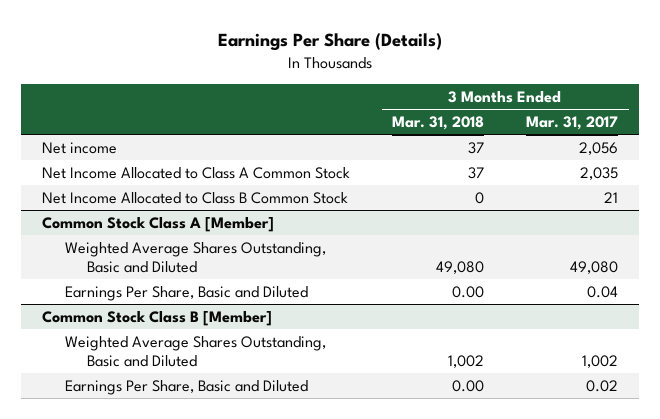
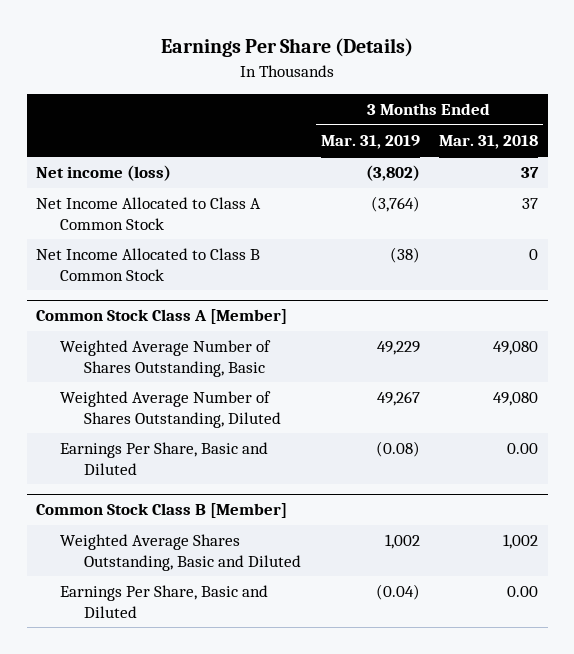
- | 3 Months Ended Mar. 31, 2018 | 3 Months Ended Mar. 31, 2017
+ | 3 Months Ended Mar. 31, 2019 | 3 Months Ended Mar. 31, 2018
- Net income | 37 | 2,056
+ Net income (loss) | (3,802) | 37
@ Common Stock Class A [Member]
- Weighted Average Shares Outstanding, Basic and Diluted | 49,080 | 49,080
+ Weighted Average Number of Shares Outstanding, Basic | 49,229 | 49,080
+ Weighted Average Number of Shares Outstanding, Diluted | 49,267 | 49,080

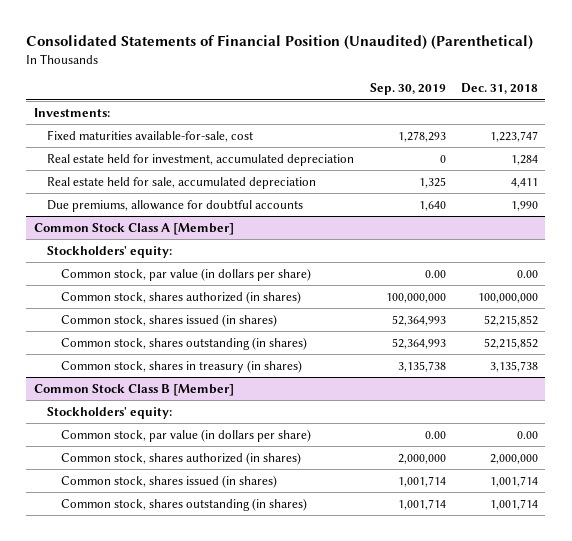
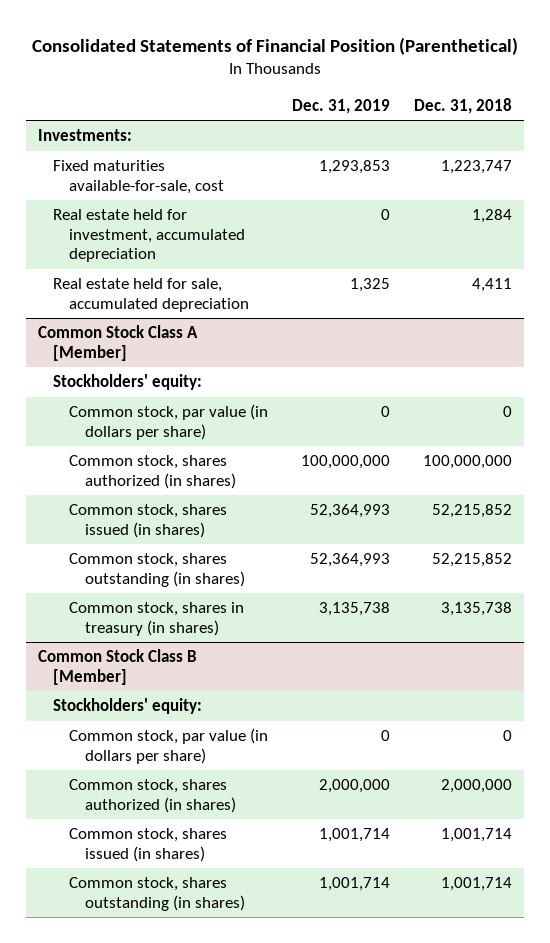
- Consolidated Statements of Financial Position (Unaudited) (Parenthetical)
+ Consolidated Statements of Financial Position (Parenthetical)
- | Sep. 30, 2019 | Dec. 31, 2018
+ | Dec. 31, 2019 | Dec. 31, 2018
- Due premiums, allowance for doubtful accounts | 1,640 | 1,990
@ Common Stock Class A [Member]
- Common stock, par value (in dollars per share) | 0.00 | 0.00
+ Common stock, par value (in dollars per share) | 0 | 0
@ Common Stock Class B [Member]
- Common stock, par value (in dollars per share) | 0.00 | 0.00
+ Common stock, par value (in dollars per share) | 0 | 0

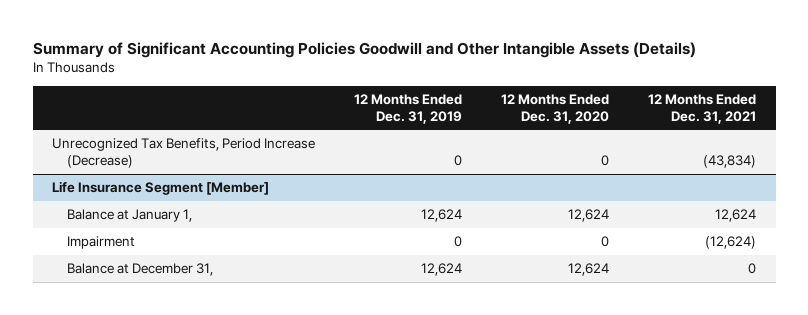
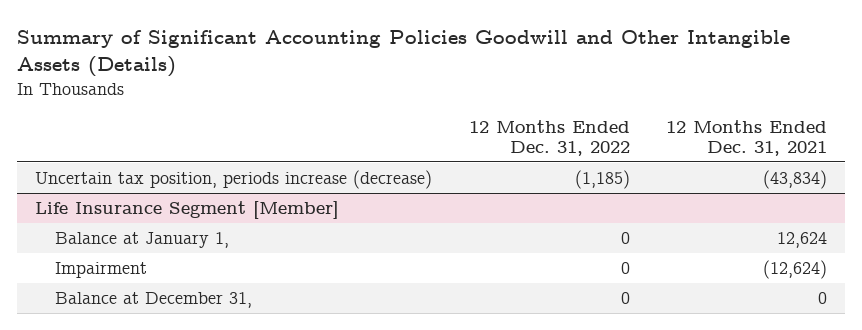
- | 12 Months Ended Dec. 31, 2019 | 12 Months Ended Dec. 31, 2020 | 12 Months Ended Dec. 31, 2021
+ | 12 Months Ended Dec. 31, 2022 | 12 Months Ended Dec. 31, 2021
- Unrecognized Tax Benefits, Period Increase (Decrease) | 0 | 0 | (43,834)
+ Uncertain tax position, periods increase (decrease) | (1,185) | (43,834)

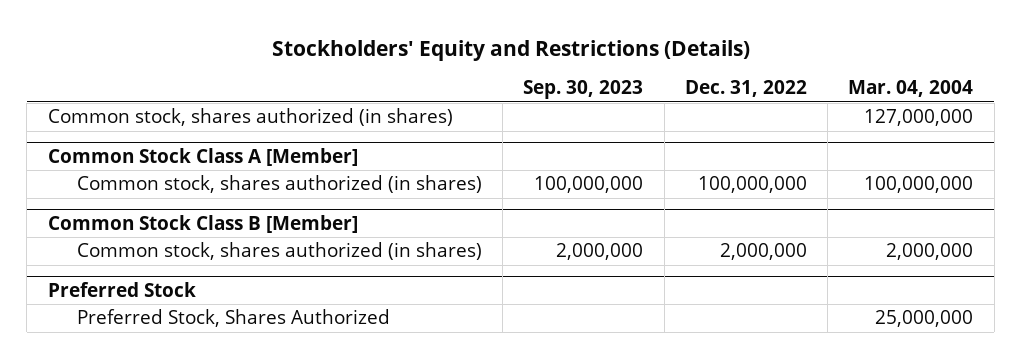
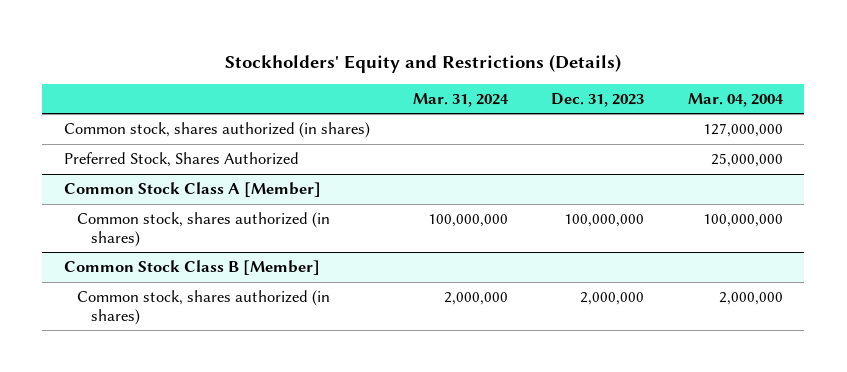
- | Sep. 30, 2023 | Dec. 31, 2022 | Mar. 04, 2004
+ | Mar. 31, 2024 | Dec. 31, 2023 | Mar. 04, 2004
+ Preferred Stock, Shares Authorized | | | 25,000,000
- Preferred Stock
- Preferred Stock, Shares Authorized | | | 25,000,000

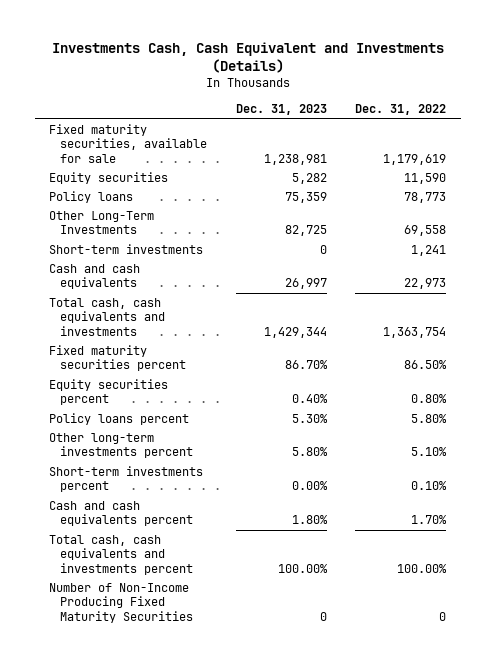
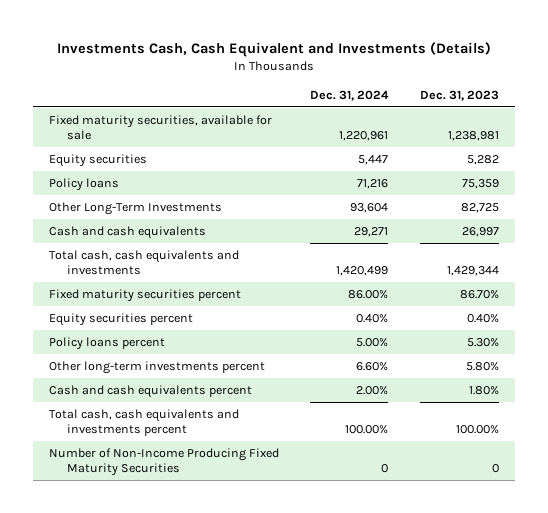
- | Dec. 31, 2023 | Dec. 31, 2022
+ | Dec. 31, 2024 | Dec. 31, 2023
- Short-term investments | 0 | 1,241
- Short-term investments percent | 0.00% | 0.10%

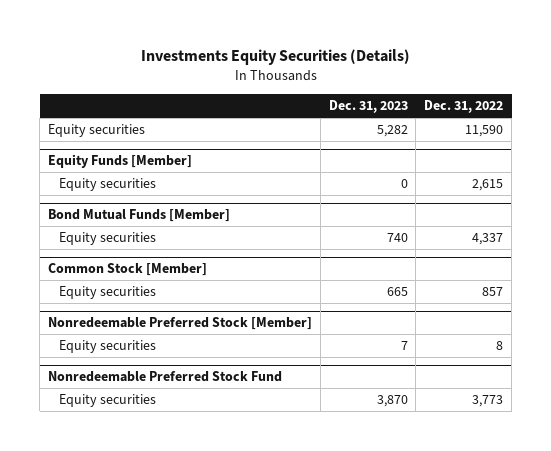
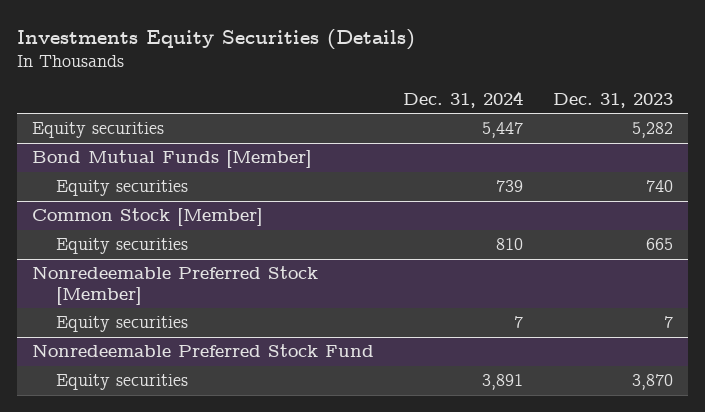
- | Dec. 31, 2023 | Dec. 31, 2022
+ | Dec. 31, 2024 | Dec. 31, 2023
- Equity Funds [Member]
- Equity securities | 0 | 2,615

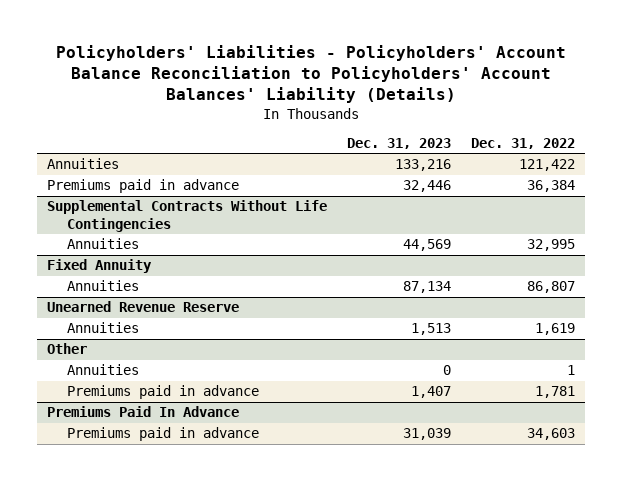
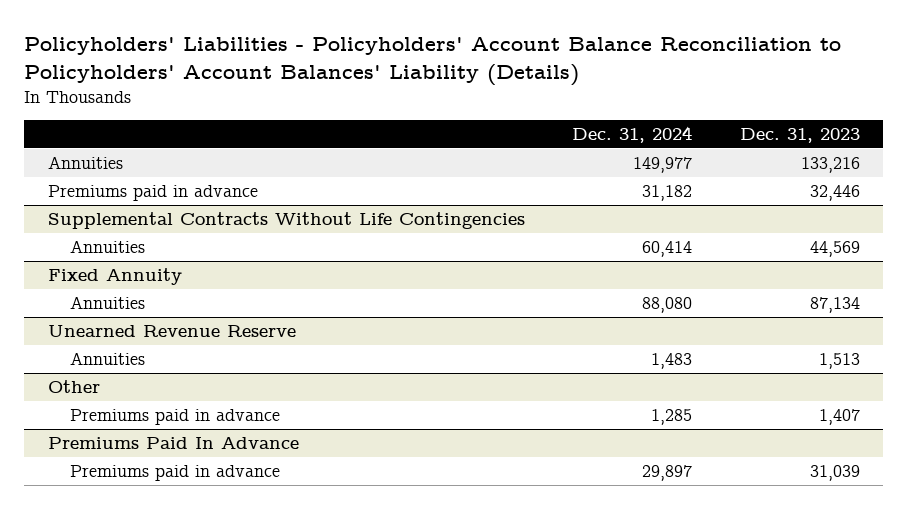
- | Dec. 31, 2023 | Dec. 31, 2022
+ | Dec. 31, 2024 | Dec. 31, 2023
@ Other
- Annuities | 0 | 1

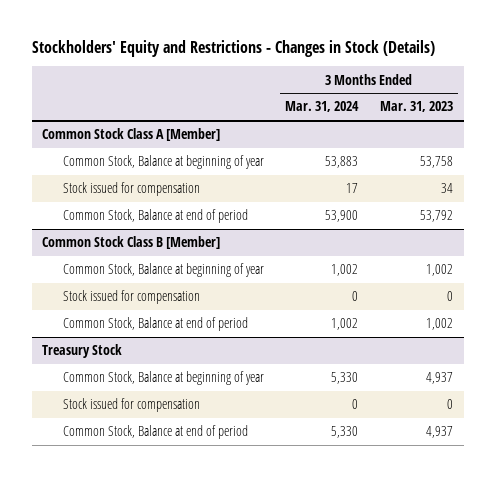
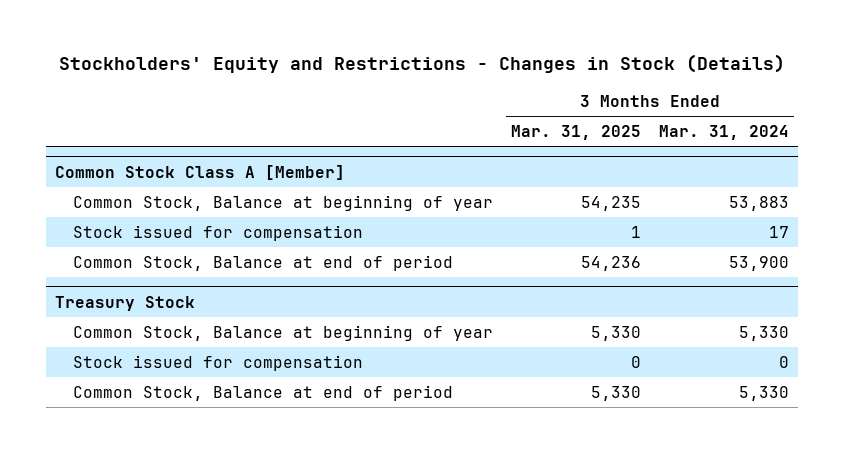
- | 3 Months Ended Mar. 31, 2024 | 3 Months Ended Mar. 31, 2023
+ | 3 Months Ended Mar. 31, 2025 | 3 Months Ended Mar. 31, 2024
- Common Stock Class B [Member]
- Common Stock, Balance at beginning of year | 1,002 | 1,002
- Stock issued for compensation | 0 | 0
- Common Stock, Balance at end of period | 1,002 | 1,002

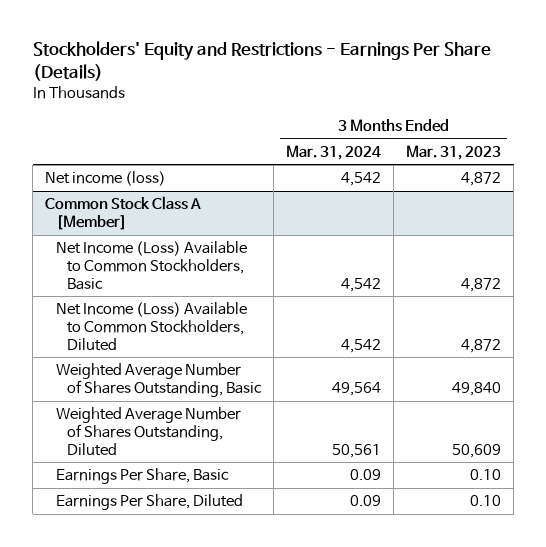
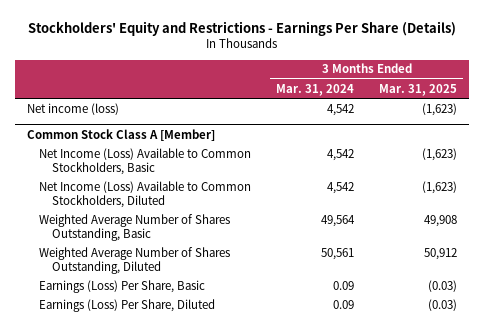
- | 3 Months Ended Mar. 31, 2024 | 3 Months Ended Mar. 31, 2023
+ | 3 Months Ended Mar. 31, 2024 | 3 Months Ended Mar. 31, 2025
@ Common Stock Class A [Member]
- Earnings Per Share, Basic | 0.09 | 0.10
- Earnings Per Share, Diluted | 0.09 | 0.10
+ Earnings (Loss) Per Share, Basic | 0.09 | (0.03)
+ Earnings (Loss) Per Share, Diluted | 0.09 | (0.03)

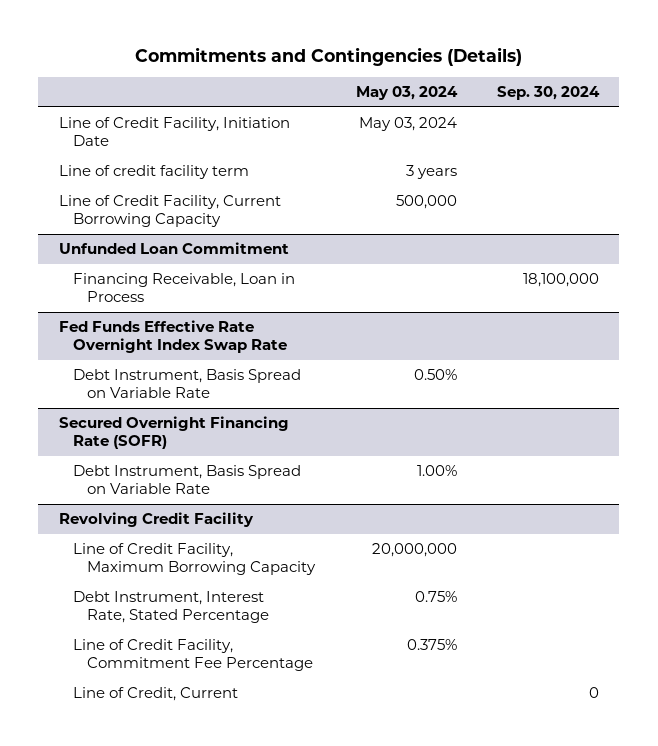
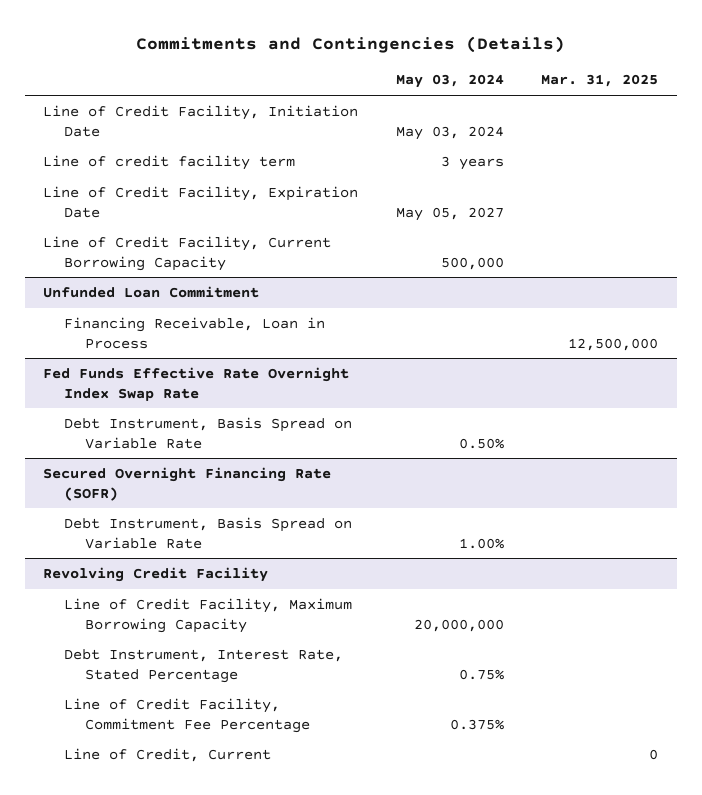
- | May 03, 2024 | Sep. 30, 2024
+ | May 03, 2024 | Mar. 31, 2025
+ Line of Credit Facility, Expiration Date | May 05, 2027 |

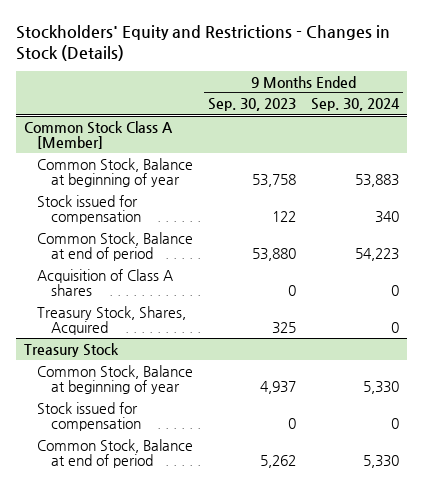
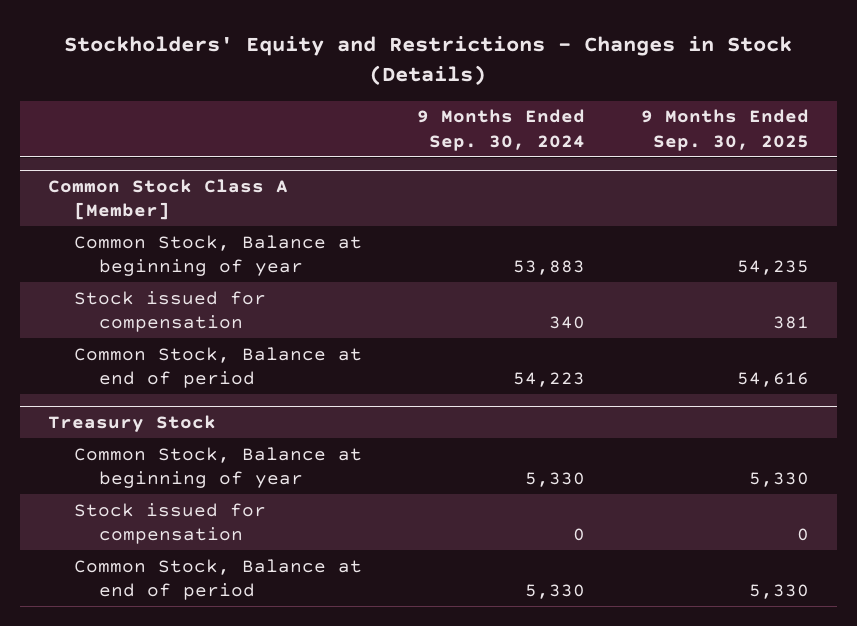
- | 9 Months Ended Sep. 30, 2023 | 9 Months Ended Sep. 30, 2024
+ | 9 Months Ended Sep. 30, 2024 | 9 Months Ended Sep. 30, 2025
@ Common Stock Class A [Member]
- Acquisition of Class A shares | 0 | 0
- Treasury Stock, Shares, Acquired | 325 | 0

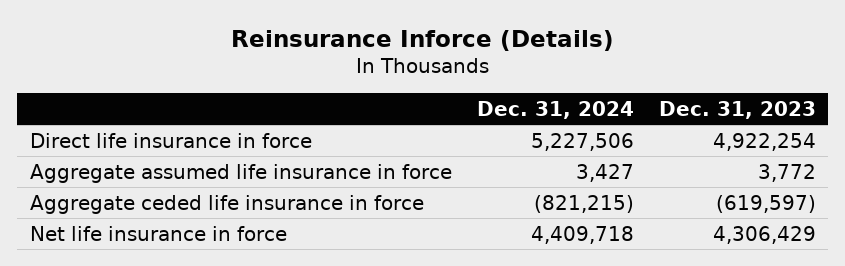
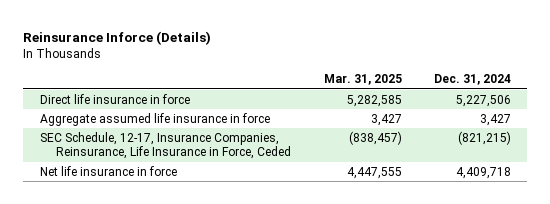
- | Dec. 31, 2024 | Dec. 31, 2023
+ | Mar. 31, 2025 | Dec. 31, 2024
- Aggregate ceded life insurance in force | (821,215) | (619,597)
+ SEC Schedule, 12-17, Insurance Companies, Reinsurance, Life Insurance in Force, Ceded | (838,457) | (821,215)

